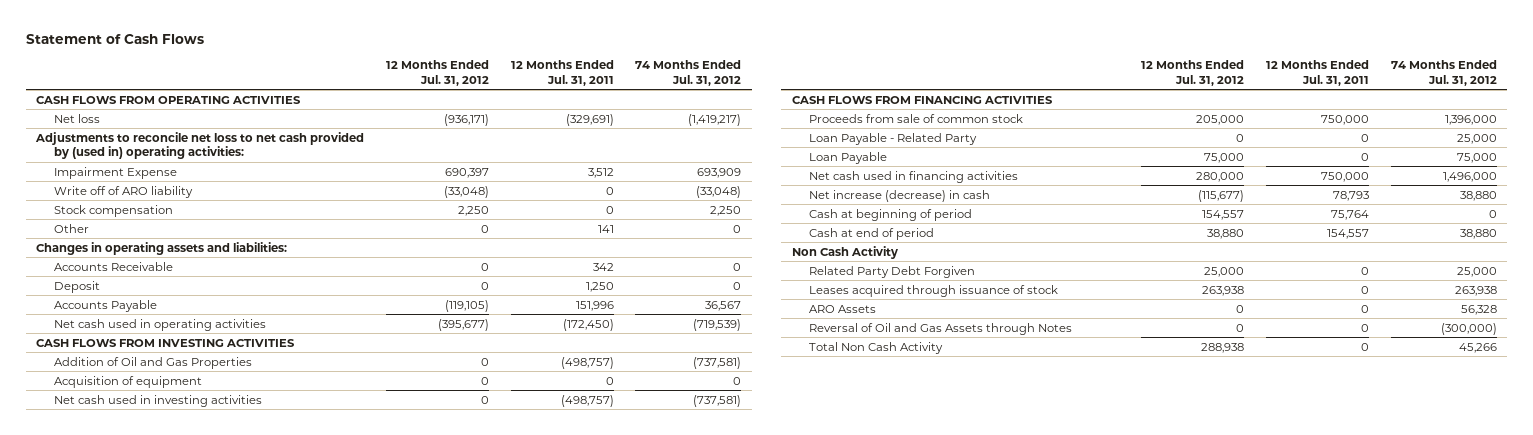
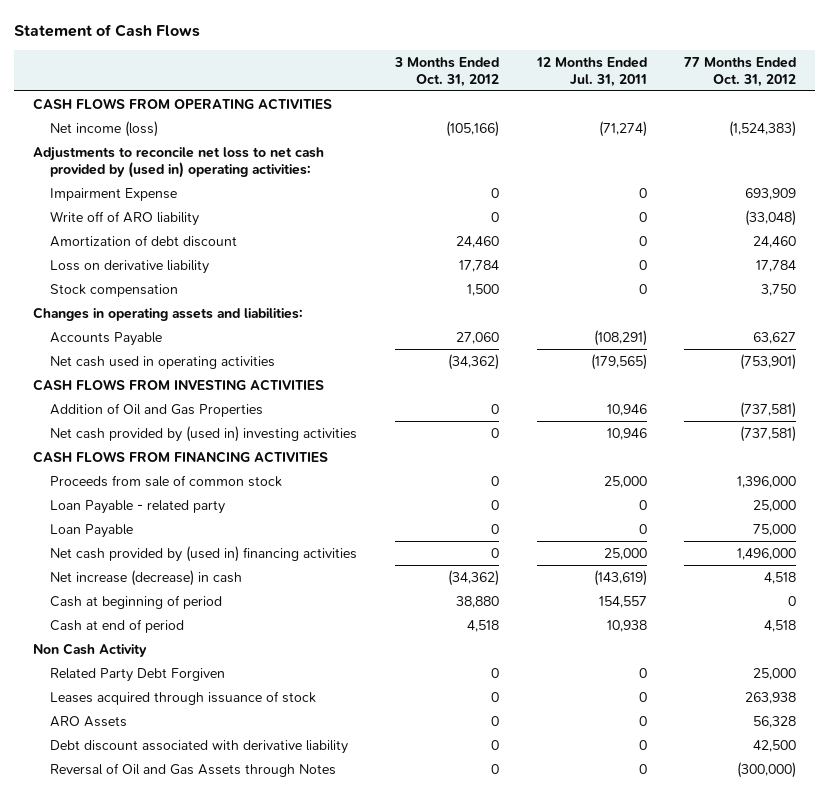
- | 12 Months Ended Jul. 31, 2012 | 12 Months Ended Jul. 31, 2011 | 74 Months Ended Jul. 31, 2012
+ | 3 Months Ended Oct. 31, 2012 | 12 Months Ended Jul. 31, 2011 | 77 Months Ended Oct. 31, 2012
- Net loss | (936,171) | (329,691) | (1,419,217)
+ Net income (loss) | (105,166) | (71,274) | (1,524,383)
- Impairment Expense | 690,397 | 3,512 | 693,909
+ Impairment Expense | 0 | 0 | 693,909
+ Amortization of debt discount | 24,460 | 0 | 24,460
+ Loss on derivative liability | 17,784 | 0 | 17,784
- Other | 0 | 141 | 0
- Accounts Receivable | 0 | 342 | 0
- Deposit | 0 | 1,250 | 0
- Accounts Payable | (119,105) | 151,996 | 36,567
- Net cash used in operating activities | (395,677) | (172,450) | (719,539)
+ Accounts Payable | 27,060 | (108,291) | 63,627
+ Net cash used in operating activities | (34,362) | (179,565) | (753,901)
- Addition of Oil and Gas Properties | 0 | (498,757) | (737,581)
- Acquisition of equipment | 0 | 0 | 0
- Net cash used in investing activities | 0 | (498,757) | (737,581)
+ Addition of Oil and Gas Properties | 0 | 10,946 | (737,581)
+ Net cash provided by (used in) investing activities | 0 | 10,946 | (737,581)
- Proceeds from sale of common stock | 205,000 | 750,000 | 1,396,000
- Loan Payable - Related Party | 0 | 0 | 25,000
+ Proceeds from sale of common stock | 0 | 25,000 | 1,396,000
+ Loan Payable - related party | 0 | 0 | 25,000
- Net cash used in financing activities | 280,000 | 750,000 | 1,496,000
- Net increase (decrease) in cash | (115,677) | 78,793 | 38,880
- Cash at beginning of period | 154,557 | 75,764 | 0
- Cash at end of period | 38,880 | 154,557 | 38,880
+ Net cash provided by (used in) financing activities | 0 | 25,000 | 1,496,000
+ Net increase (decrease) in cash | (34,362) | (143,619) | 4,518
+ Cash at beginning of period | 38,880 | 154,557 | 0
+ Cash at end of period | 4,518 | 10,938 | 4,518
+ Debt discount associated with derivative liability | 0 | 0 | 42,500
- Total Non Cash Activity | 288,938 | 0 | 45,266

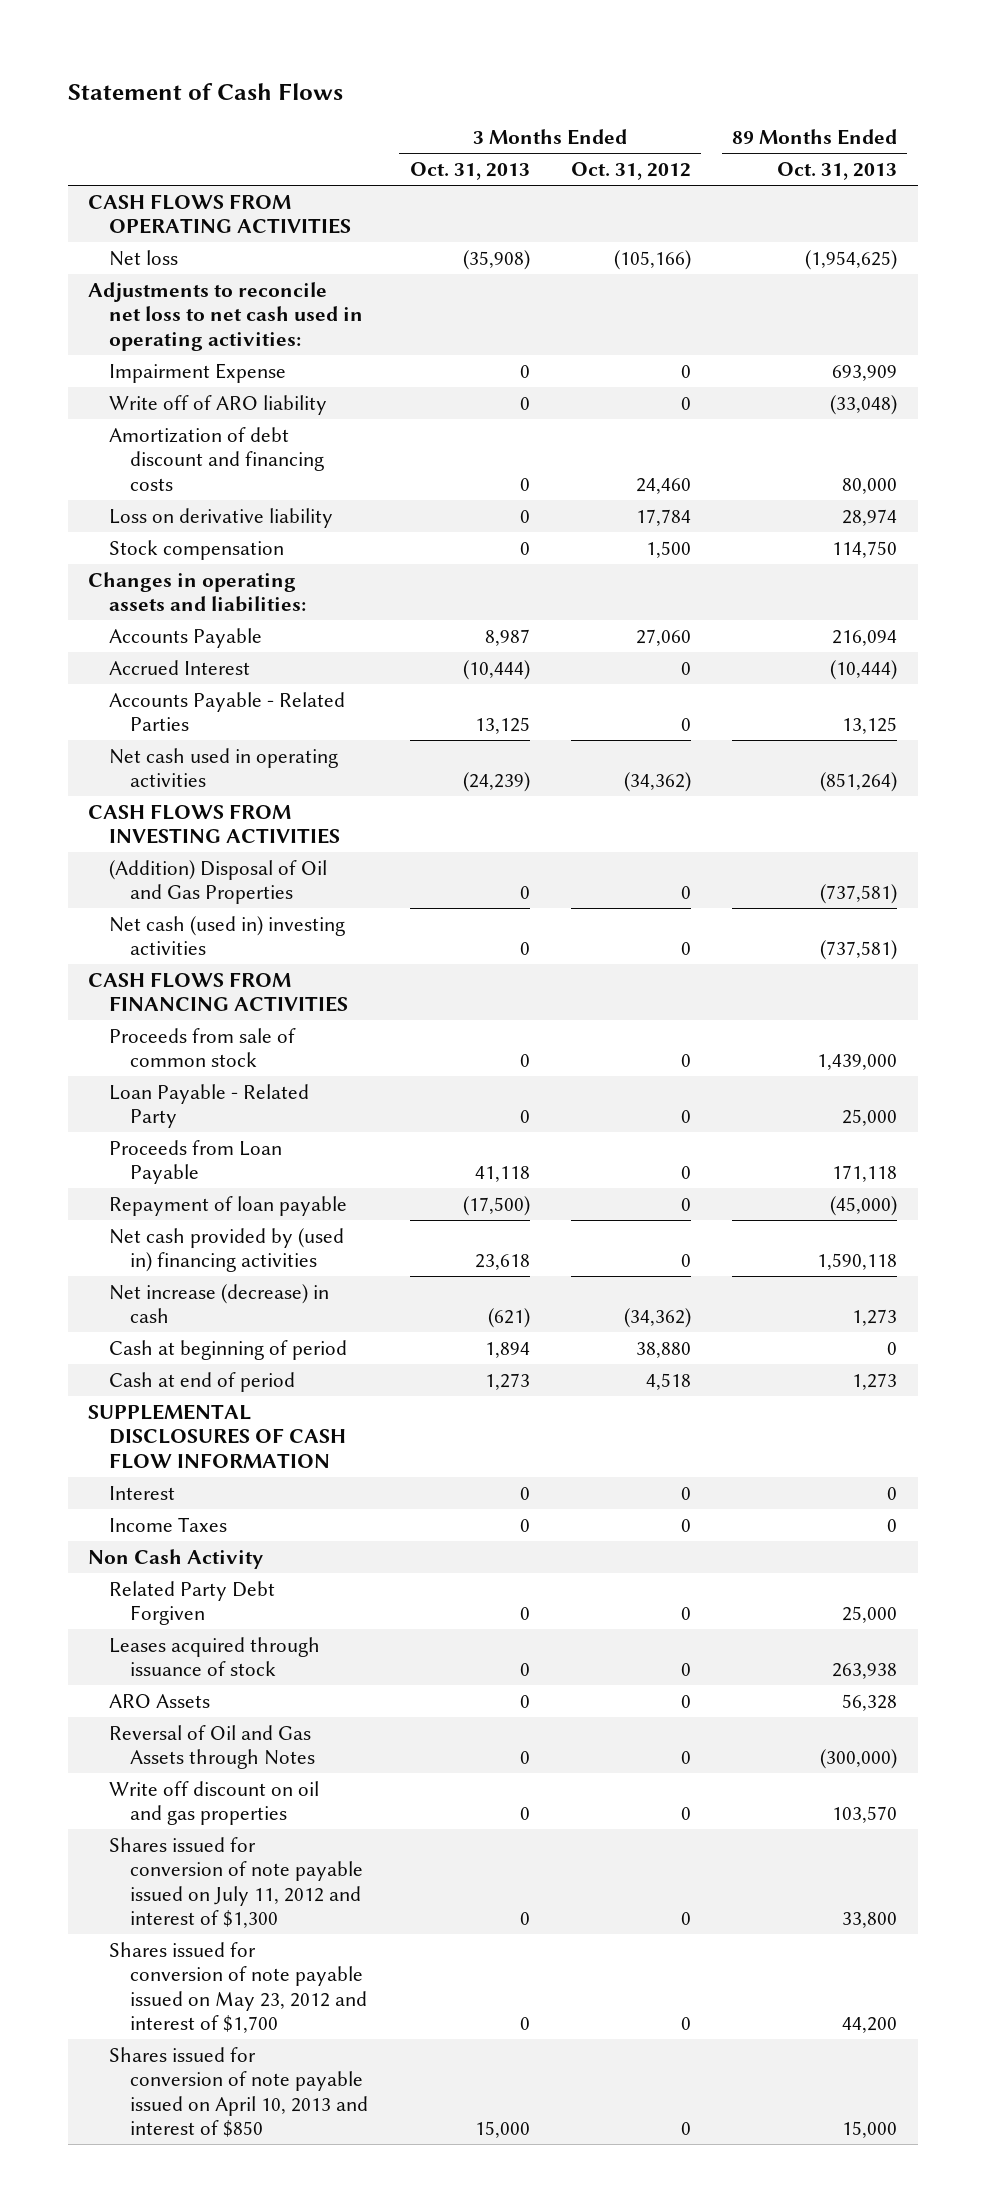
- | 3 Months Ended Oct. 31, 2012 | 12 Months Ended Jul. 31, 2011 | 77 Months Ended Oct. 31, 2012
+ | 3 Months Ended Oct. 31, 2013 | 3 Months Ended Oct. 31, 2012 | 89 Months Ended Oct. 31, 2013
- Net income (loss) | (105,166) | (71,274) | (1,524,383)
- Adjustments to reconcile net loss to net cash provided by (used in) operating activities:
+ Net loss | (35,908) | (105,166) | (1,954,625)
+ Adjustments to reconcile net loss to net cash used in operating activities:
- Amortization of debt discount | 24,460 | 0 | 24,460
+ Amortization of debt discount and financing costs | 0 | 24,460 | 80,000
+ Accrued Interest | (10,444) | 0 | (10,444)
+ Accounts Payable - Related Parties | 13,125 | 0 | 13,125
- Addition of Oil and Gas Properties | 0 | 10,946 | (737,581)
- Net cash provided by (used in) investing activities | 0 | 10,946 | (737,581)
+ (Addition) Disposal of Oil and Gas Properties | 0 | 0 | (737,581)
+ Net cash (used in) investing activities | 0 | 0 | (737,581)
- Loan Payable - related party | 0 | 0 | 25,000
- Loan Payable | 0 | 0 | 75,000
+ Loan Payable - Related Party | 0 | 0 | 25,000
+ Proceeds from Loan Payable | 41,118 | 0 | 171,118
+ Repayment of loan payable | (17,500) | 0 | (45,000)
+ SUPPLEMENTAL DISCLOSURES OF CASH FLOW INFORMATION
+ Interest | 0 | 0 | 0
+ Income Taxes | 0 | 0 | 0
- Debt discount associated with derivative liability | 0 | 0 | 42,500
+ Write off discount on oil and gas properties | 0 | 0 | 103,570
+ Shares issued for conversion of note payable issued on July 11, 2012 and interest of $1,300 | 0 | 0 | 33,800
+ Shares issued for conversion of note payable issued on May 23, 2012 and interest of $1,700 | 0 | 0 | 44,200
+ Shares issued for conversion of note payable issued on April 10, 2013 and interest of $850 | 15,000 | 0 | 15,000

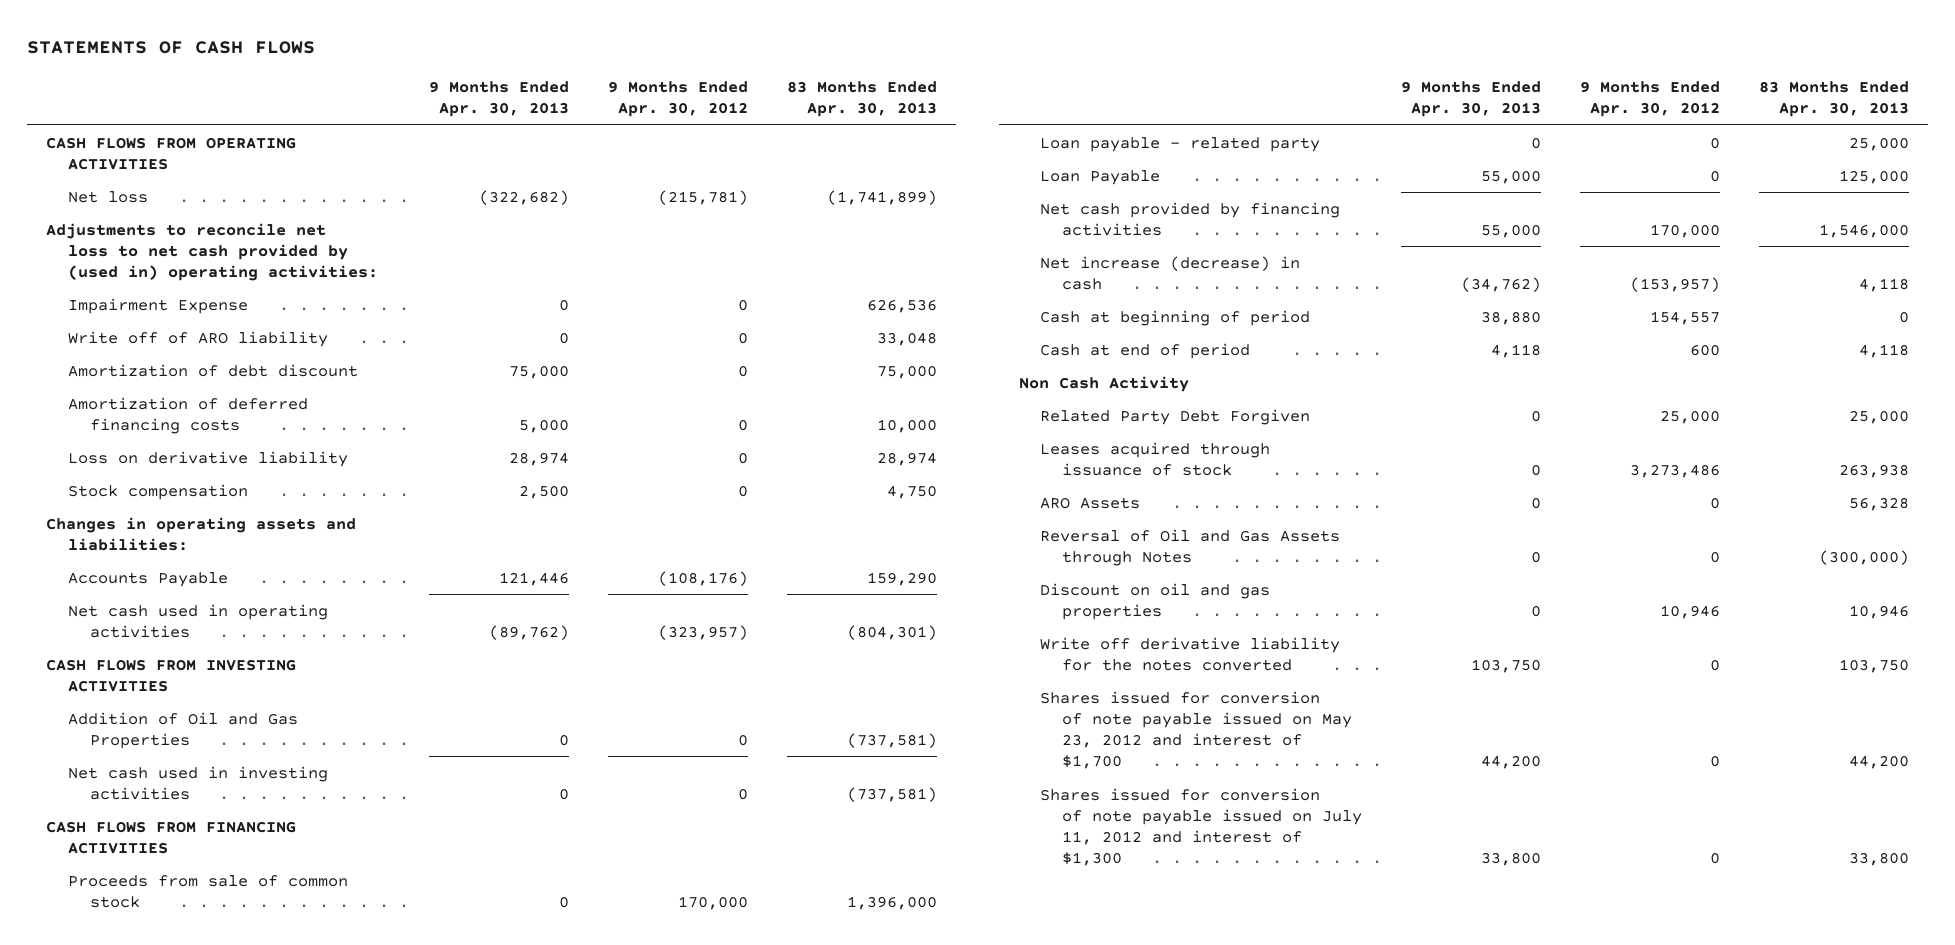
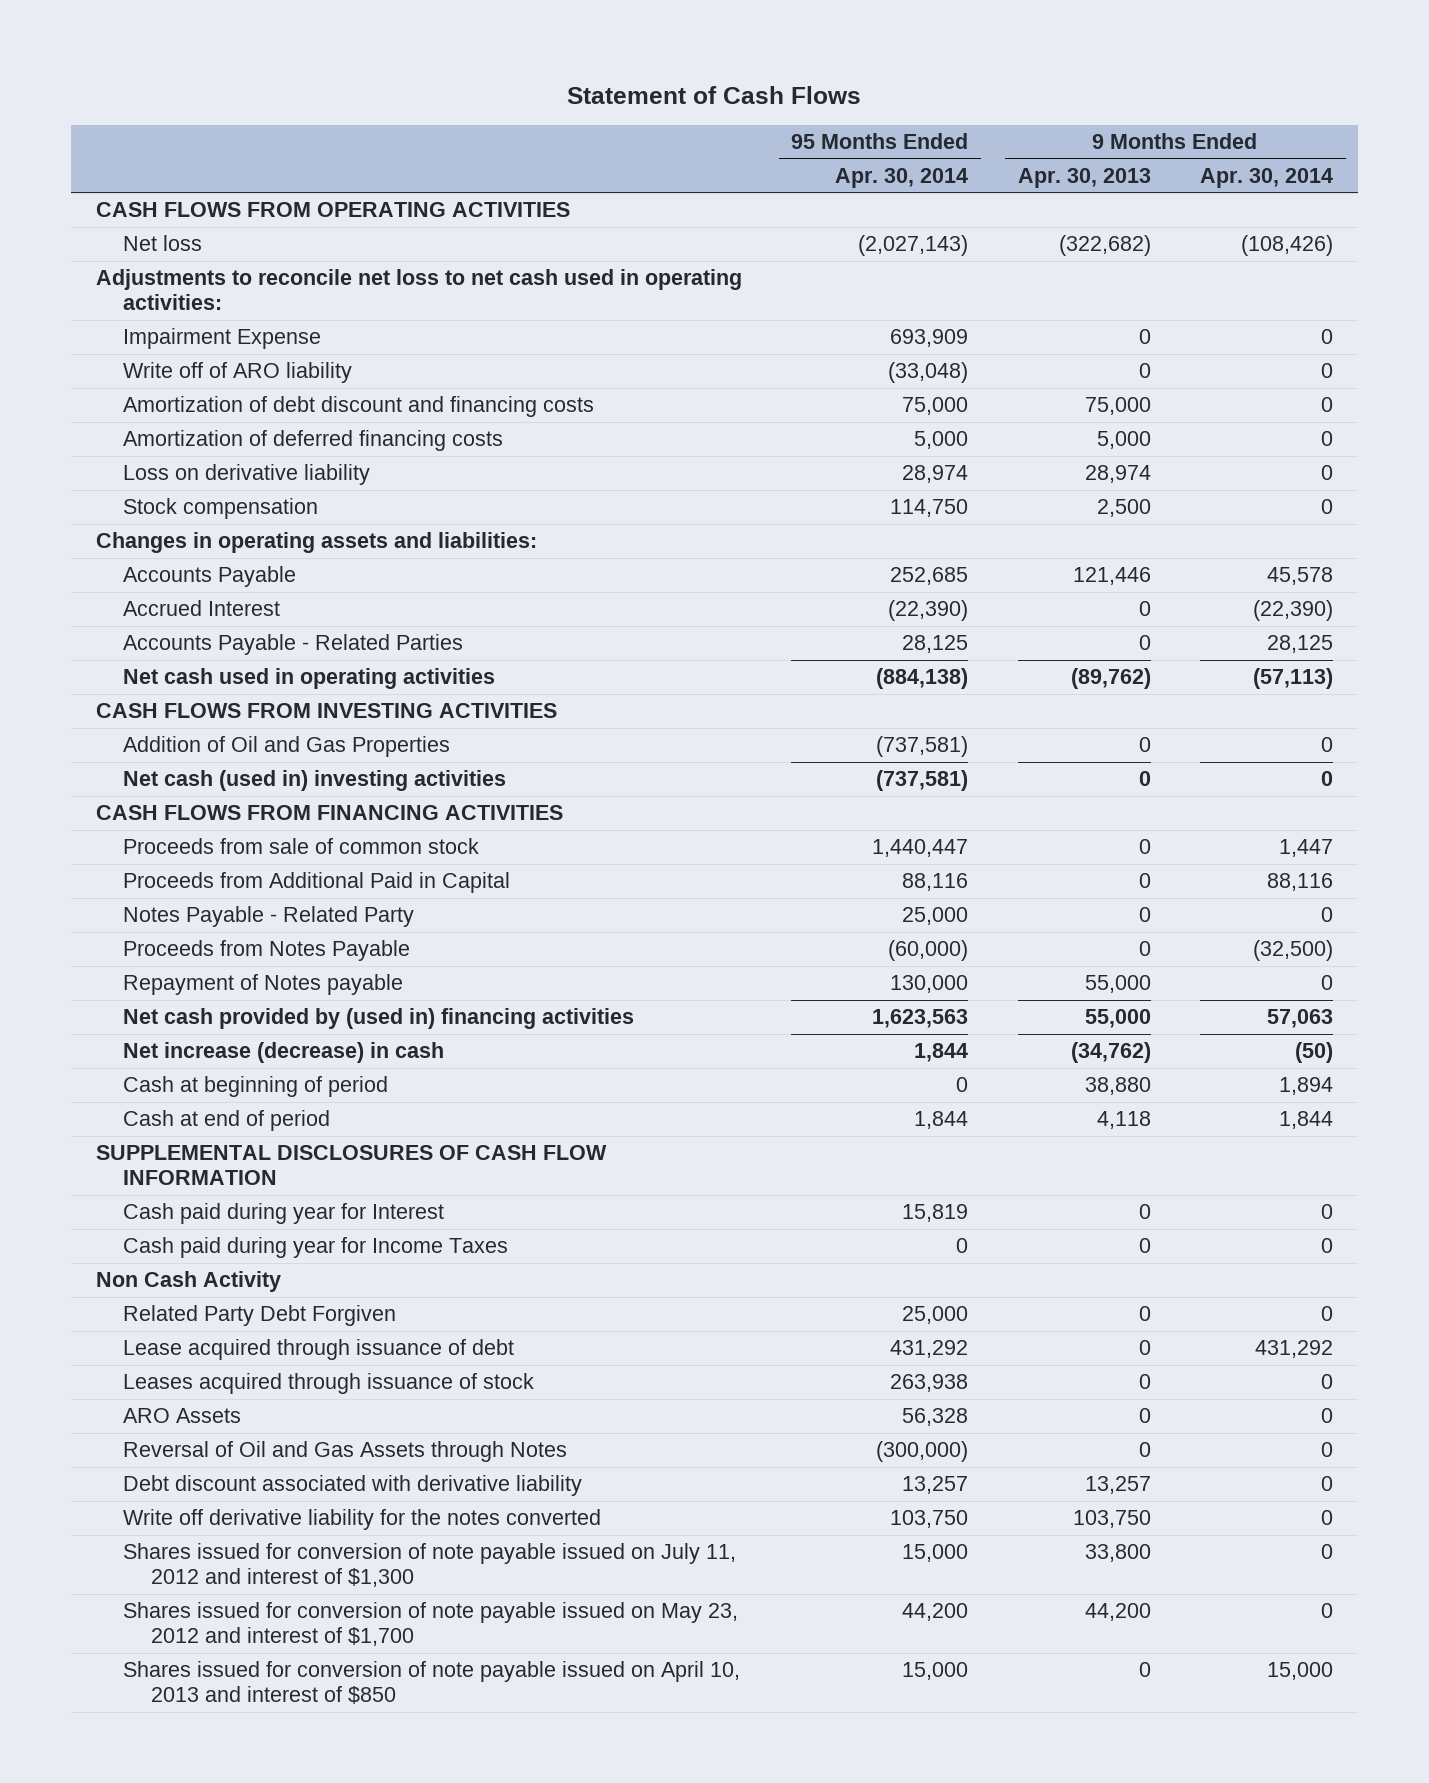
- STATEMENTS OF CASH FLOWS
+ Statement of Cash Flows
- | 9 Months Ended Apr. 30, 2013 | 9 Months Ended Apr. 30, 2012 | 83 Months Ended Apr. 30, 2013
+ | 95 Months Ended Apr. 30, 2014 | 9 Months Ended Apr. 30, 2013 | 9 Months Ended Apr. 30, 2014
- Adjustments to reconcile net loss to net cash provided by (used in) operating activities:
+ Adjustments to reconcile net loss to net cash used in operating activities:
- Amortization of debt discount | 75,000 | 0 | 75,000
+ Amortization of debt discount and financing costs | 75,000 | 75,000 | 0
+ Accrued Interest | (22,390) | 0 | (22,390)
+ Accounts Payable - Related Parties | 28,125 | 0 | 28,125
- Net cash used in investing activities | 0 | 0 | (737,581)
+ Net cash (used in) investing activities | (737,581) | 0 | 0
- Loan payable - related party | 0 | 0 | 25,000
- Loan Payable | 55,000 | 0 | 125,000
- Net cash provided by financing activities | 55,000 | 170,000 | 1,546,000
+ Proceeds from Additional Paid in Capital | 88,116 | 0 | 88,116
+ Notes Payable - Related Party | 25,000 | 0 | 0
+ Proceeds from Notes Payable | (60,000) | 0 | (32,500)
+ Repayment of Notes payable | 130,000 | 55,000 | 0
+ Net cash provided by (used in) financing activities | 1,623,563 | 55,000 | 57,063
+ SUPPLEMENTAL DISCLOSURES OF CASH FLOW INFORMATION
+ Cash paid during year for Interest | 15,819 | 0 | 0
+ Cash paid during year for Income Taxes | 0 | 0 | 0
+ Lease acquired through issuance of debt | 431,292 | 0 | 431,292
- Discount on oil and gas properties | 0 | 10,946 | 10,946
+ Debt discount associated with derivative liability | 13,257 | 13,257 | 0
moved down: Shares issued for conversion of note payable issued on May 23, 2012 and interest of $1,700 | 44,200 | 44,200 | 0
+ Shares issued for conversion of note payable issued on April 10, 2013 and interest of $850 | 15,000 | 0 | 15,000

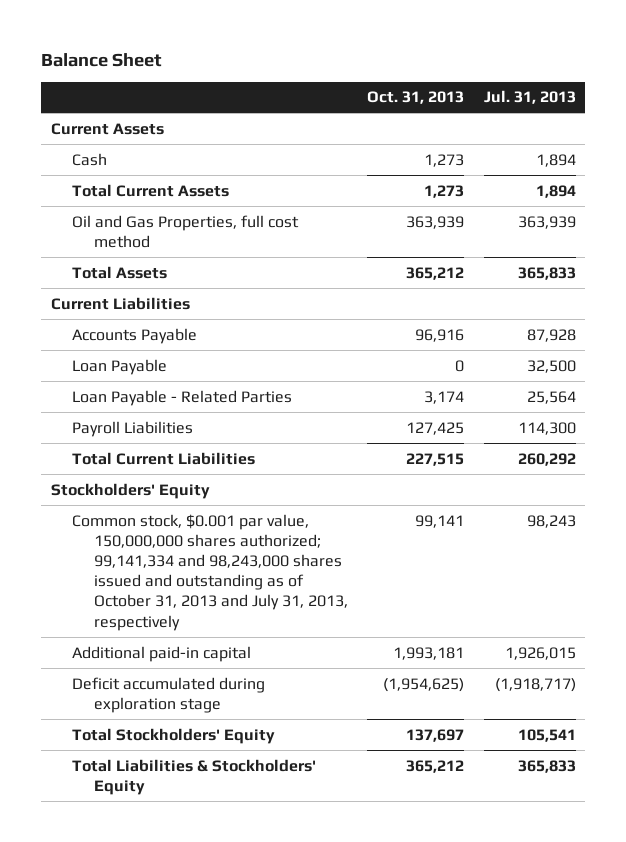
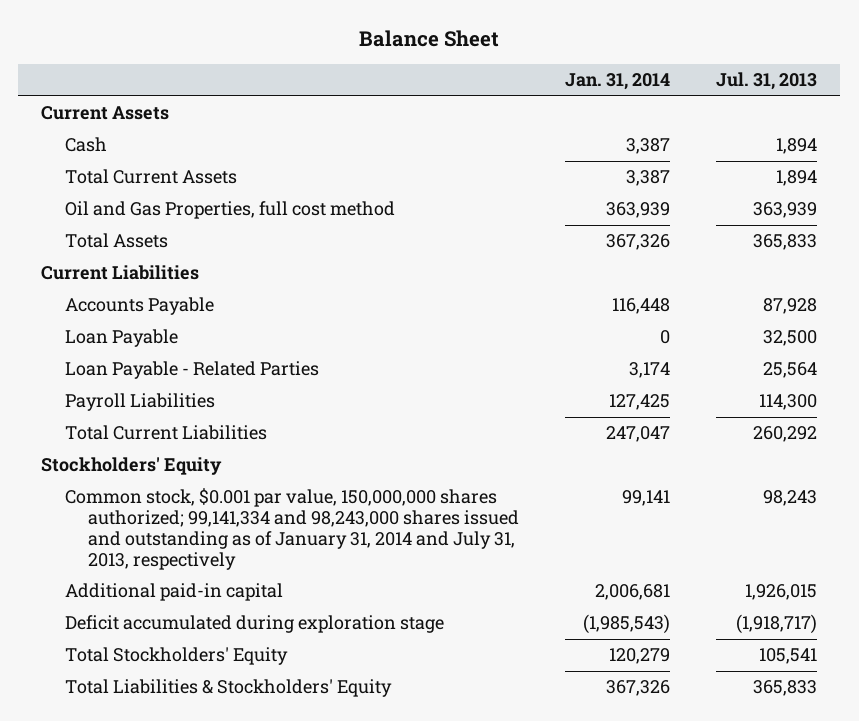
- | Oct. 31, 2013 | Jul. 31, 2013
+ | Jan. 31, 2014 | Jul. 31, 2013
- Common stock, $0.001 par value, 150,000,000 shares authorized; 99,141,334 and 98,243,000 shares issued and outstanding as of October 31, 2013 and July 31, 2013, respectively | 99,141 | 98,243
+ Common stock, $0.001 par value, 150,000,000 shares authorized; 99,141,334 and 98,243,000 shares issued and outstanding as of January 31, 2014 and July 31, 2013, respectively | 99,141 | 98,243

